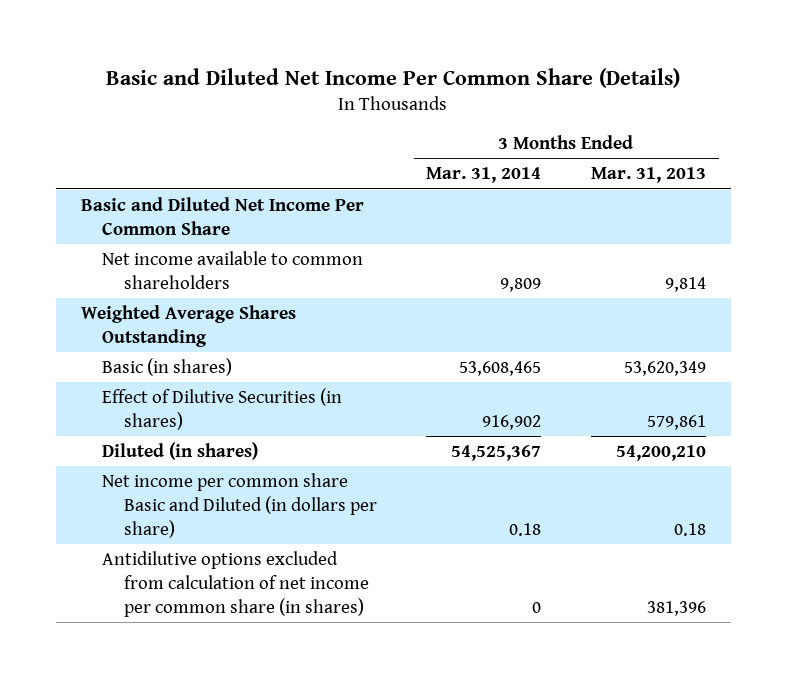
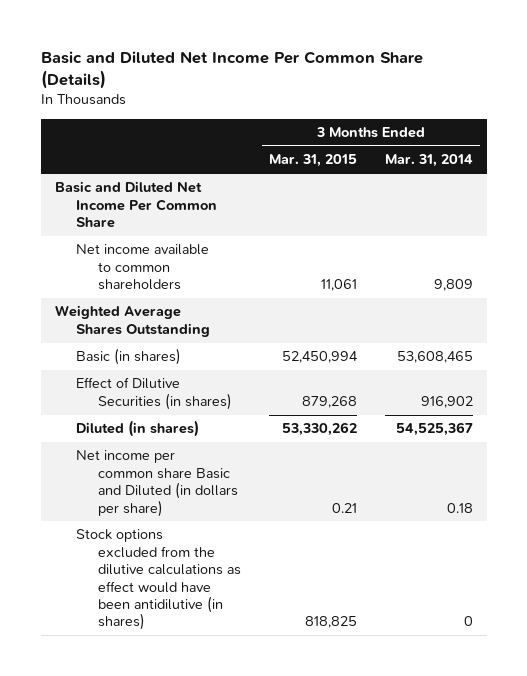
- | 3 Months Ended Mar. 31, 2014 | 3 Months Ended Mar. 31, 2013
+ | 3 Months Ended Mar. 31, 2015 | 3 Months Ended Mar. 31, 2014
- Antidilutive options excluded from calculation of net income per common share (in shares) | 0 | 381,396
+ Stock options excluded from the dilutive calculations as effect would have been antidilutive (in shares) | 818,825 | 0

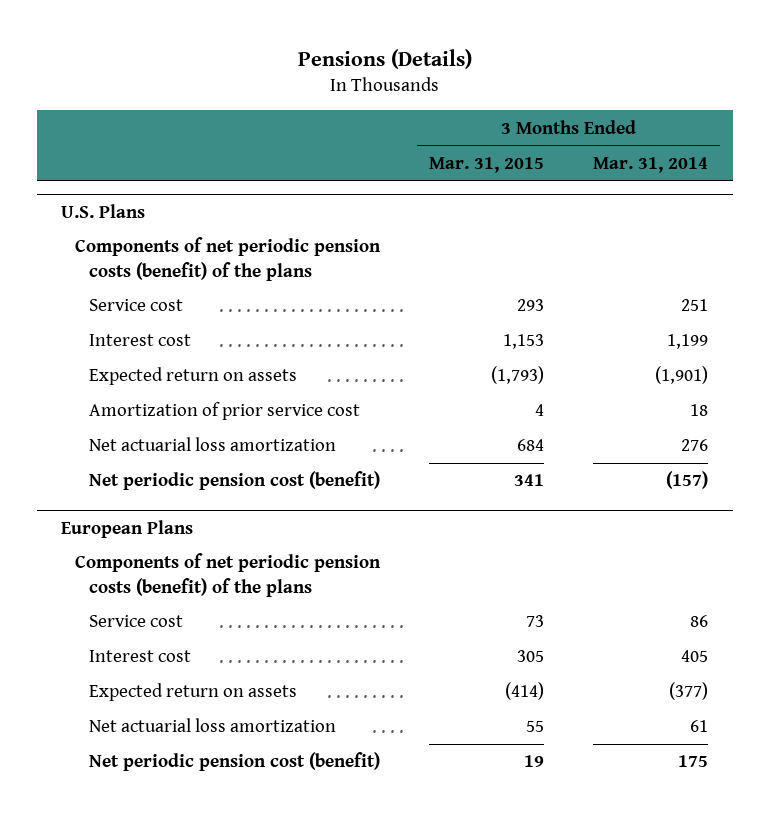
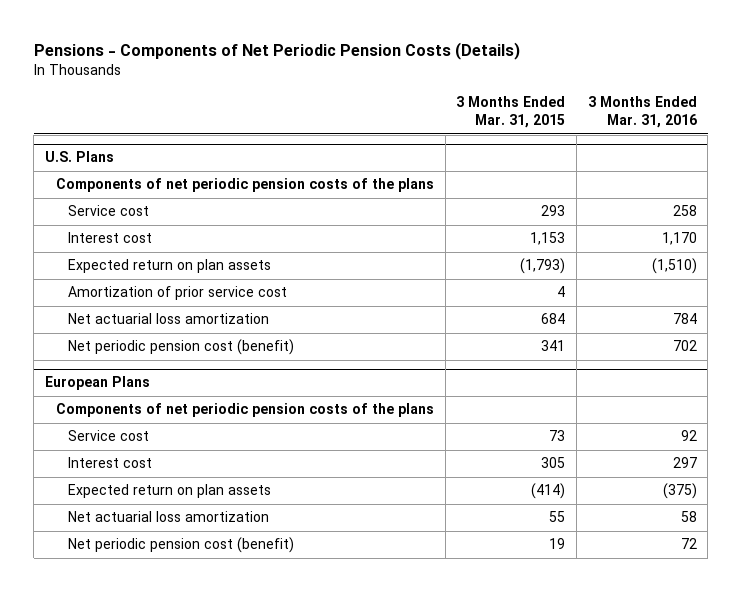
- Pensions (Details)
+ Pensions - Components of Net Periodic Pension Costs (Details)
- | 3 Months Ended Mar. 31, 2015 | 3 Months Ended Mar. 31, 2014
+ | 3 Months Ended Mar. 31, 2015 | 3 Months Ended Mar. 31, 2016
@ U.S. Plans
- Components of net periodic pension costs (benefit) of the plans
+ Components of net periodic pension costs of the plans
- Expected return on assets | (1,793) | (1,901)
+ Expected return on plan assets | (1,793) | (1,510)
@ European Plans
- Components of net periodic pension costs (benefit) of the plans
+ Components of net periodic pension costs of the plans
- Expected return on assets | (414) | (377)
+ Expected return on plan assets | (414) | (375)

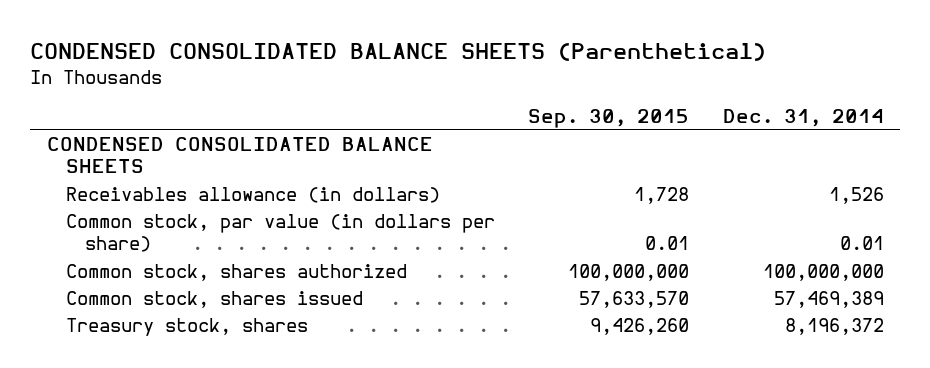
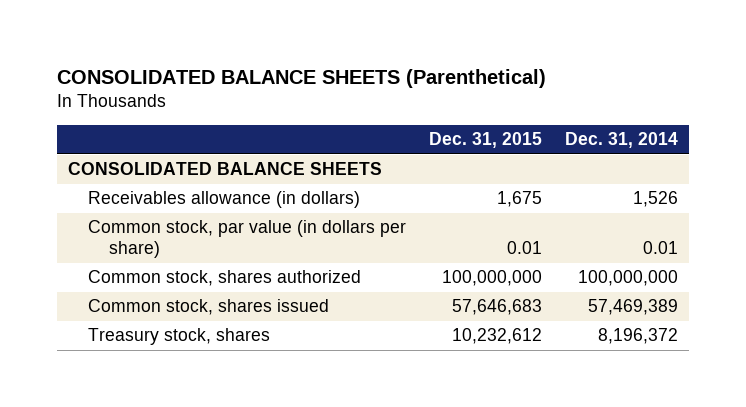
- CONDENSED CONSOLIDATED BALANCE SHEETS (Parenthetical)
+ CONSOLIDATED BALANCE SHEETS (Parenthetical)
- | Sep. 30, 2015 | Dec. 31, 2014
+ | Dec. 31, 2015 | Dec. 31, 2014
- CONDENSED CONSOLIDATED BALANCE SHEETS
+ CONSOLIDATED BALANCE SHEETS

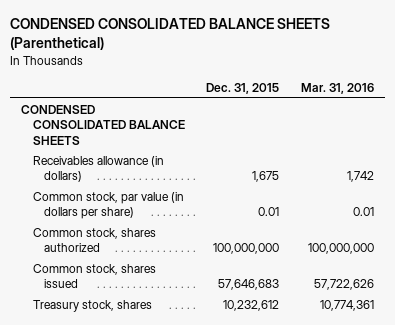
- CONSOLIDATED BALANCE SHEETS (Parenthetical)
+ CONDENSED CONSOLIDATED BALANCE SHEETS (Parenthetical)
- | Dec. 31, 2015 | Dec. 31, 2014
+ | Dec. 31, 2015 | Mar. 31, 2016
- CONSOLIDATED BALANCE SHEETS
+ CONDENSED CONSOLIDATED BALANCE SHEETS

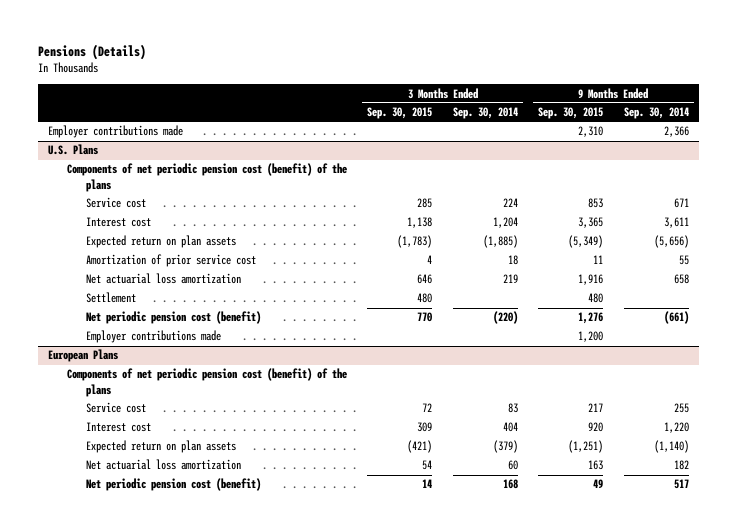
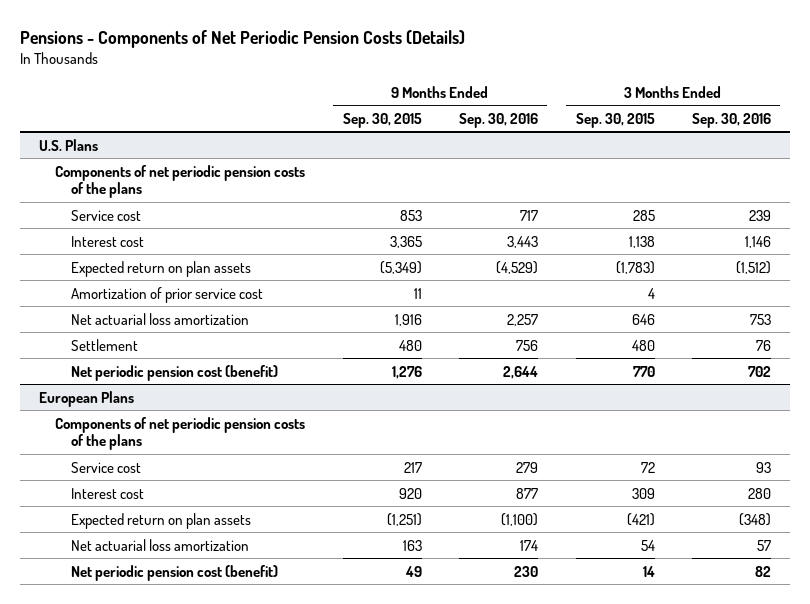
- Pensions (Details)
+ Pensions - Components of Net Periodic Pension Costs (Details)
- | 3 Months Ended Sep. 30, 2015 | 3 Months Ended Sep. 30, 2014 | 9 Months Ended Sep. 30, 2015 | 9 Months Ended Sep. 30, 2014
+ | 9 Months Ended Sep. 30, 2015 | 9 Months Ended Sep. 30, 2016 | 3 Months Ended Sep. 30, 2015 | 3 Months Ended Sep. 30, 2016
- Employer contributions made | | | 2,310 | 2,366
@ U.S. Plans
- Components of net periodic pension cost (benefit) of the plans
+ Components of net periodic pension costs of the plans
- Employer contributions made | | | 1,200 |
@ European Plans
- Components of net periodic pension cost (benefit) of the plans
+ Components of net periodic pension costs of the plans

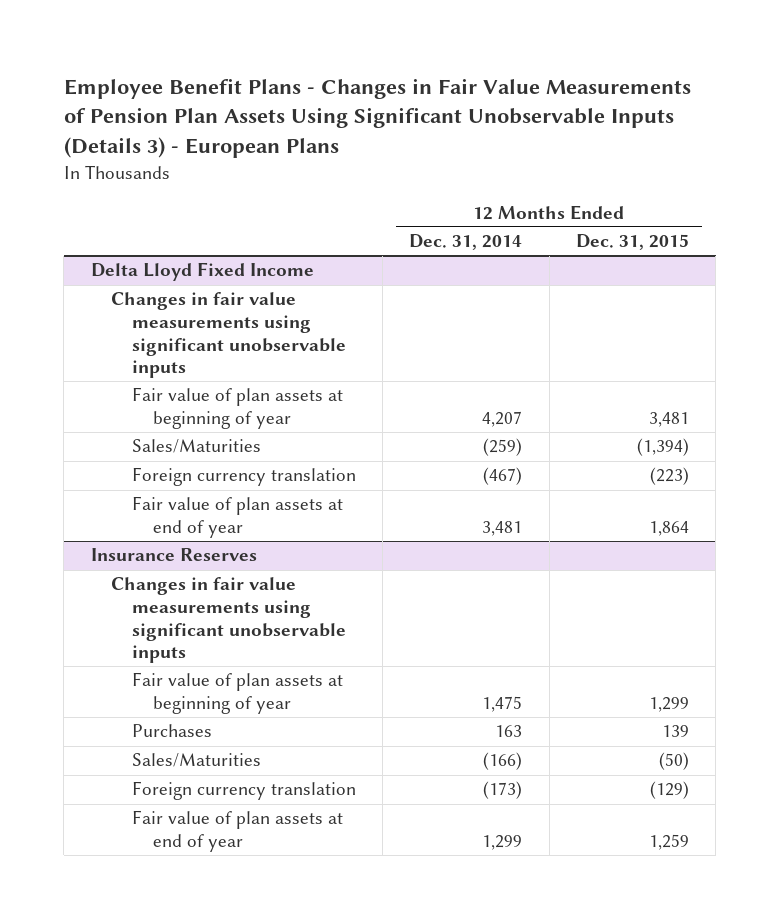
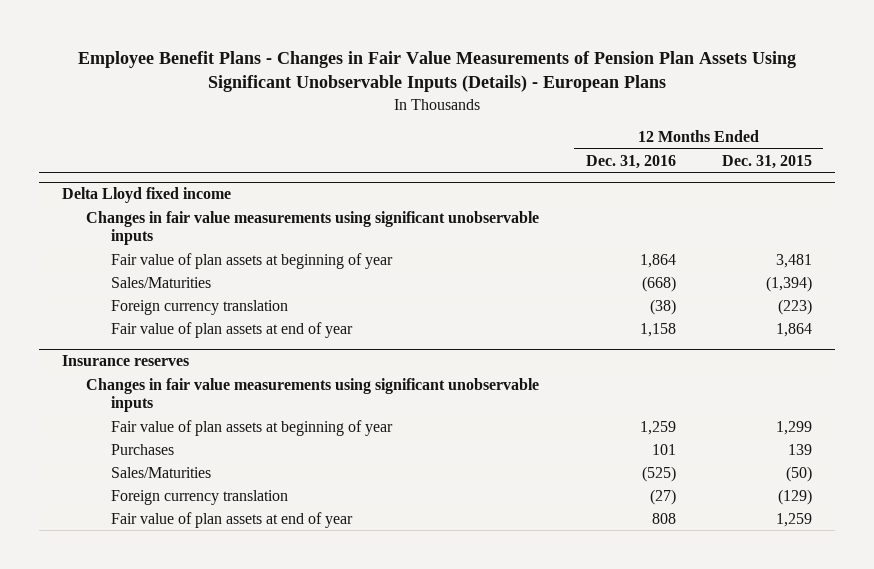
- Employee Benefit Plans - Changes in Fair Value Measurements of Pension Plan Assets Using Significant Unobservable Inputs (Details 3) - European Plans
+ Employee Benefit Plans - Changes in Fair Value Measurements of Pension Plan Assets Using Significant Unobservable Inputs (Details) - European Plans
- | 12 Months Ended Dec. 31, 2014 | 12 Months Ended Dec. 31, 2015
+ | 12 Months Ended Dec. 31, 2016 | 12 Months Ended Dec. 31, 2015
- Delta Lloyd Fixed Income
+ Delta Lloyd fixed income
- Insurance Reserves
+ Insurance reserves

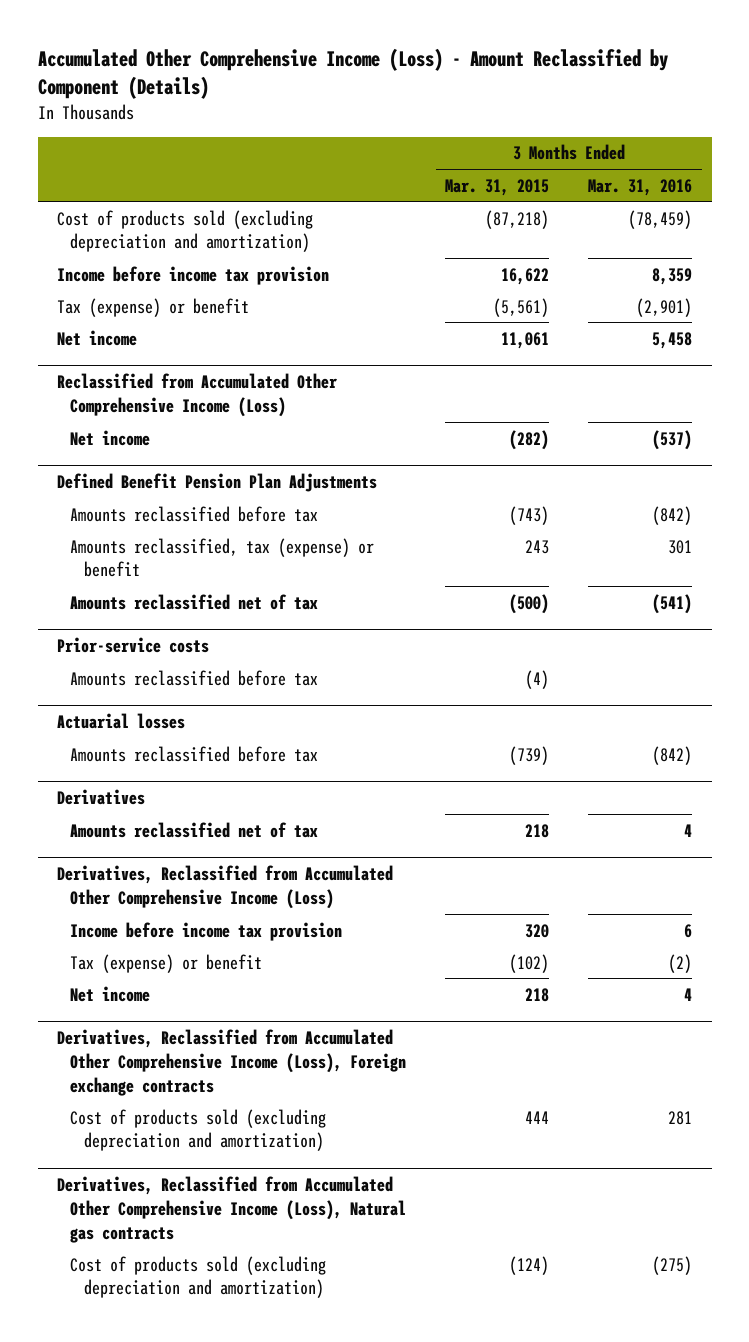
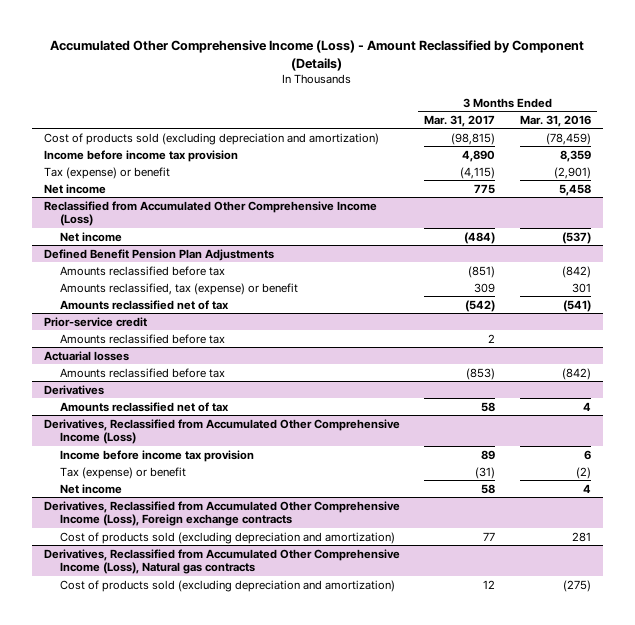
- | 3 Months Ended Mar. 31, 2015 | 3 Months Ended Mar. 31, 2016
+ | 3 Months Ended Mar. 31, 2017 | 3 Months Ended Mar. 31, 2016
- Prior-service costs
+ Prior-service credit

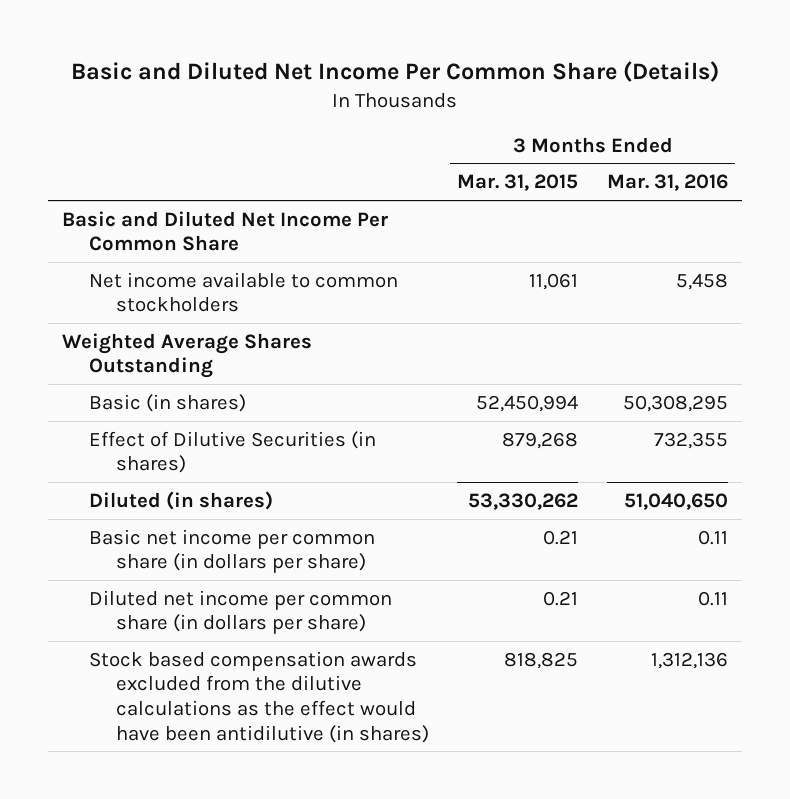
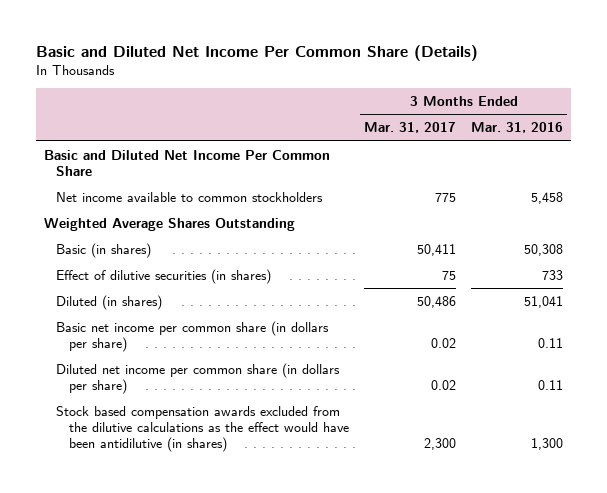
- | 3 Months Ended Mar. 31, 2015 | 3 Months Ended Mar. 31, 2016
+ | 3 Months Ended Mar. 31, 2017 | 3 Months Ended Mar. 31, 2016
- Basic (in shares) | 52,450,994 | 50,308,295
- Effect of Dilutive Securities (in shares) | 879,268 | 732,355
- Diluted (in shares) | 53,330,262 | 51,040,650
+ Basic (in shares) | 50,411 | 50,308
+ Effect of dilutive securities (in shares) | 75 | 733
+ Diluted (in shares) | 50,486 | 51,041
- Stock based compensation awards excluded from the dilutive calculations as the effect would have been antidilutive (in shares) | 818,825 | 1,312,136
+ Stock based compensation awards excluded from the dilutive calculations as the effect would have been antidilutive (in shares) | 2,300 | 1,300

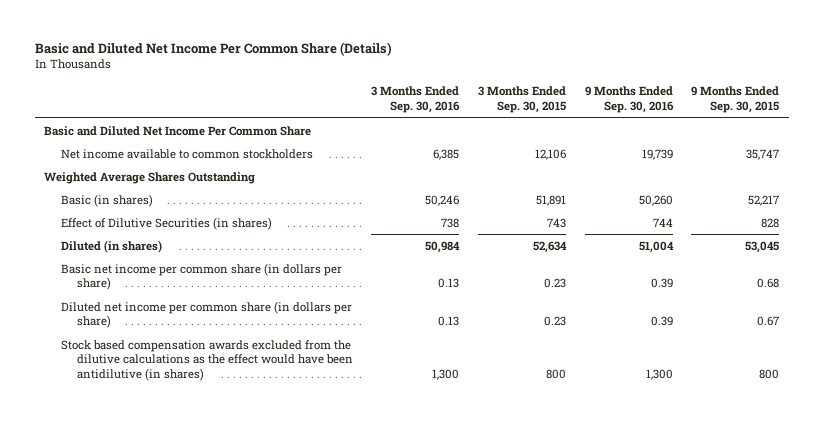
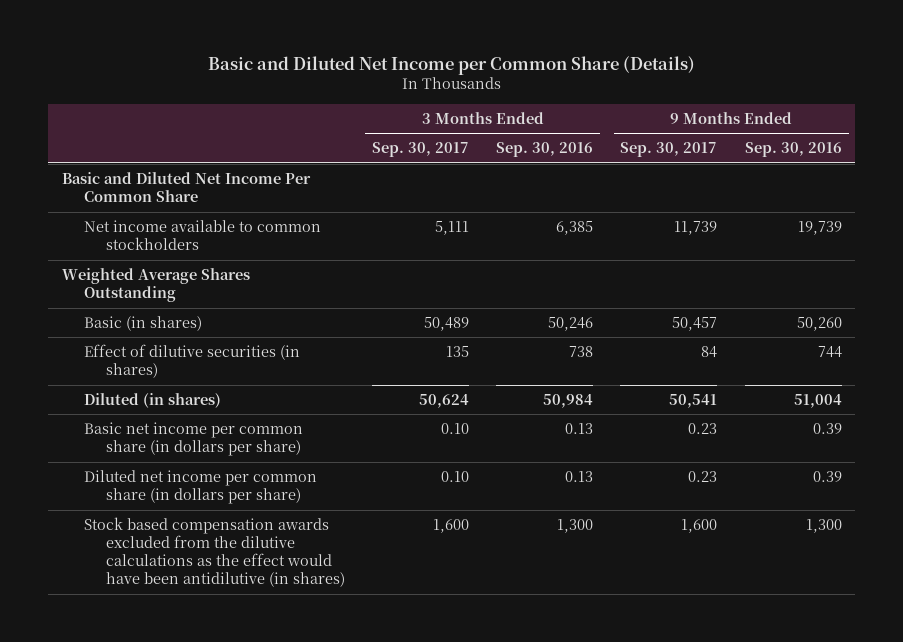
- Basic and Diluted Net Income Per Common Share (Details)
+ Basic and Diluted Net Income per Common Share (Details)
- | 3 Months Ended Sep. 30, 2016 | 3 Months Ended Sep. 30, 2015 | 9 Months Ended Sep. 30, 2016 | 9 Months Ended Sep. 30, 2015
+ | 3 Months Ended Sep. 30, 2017 | 3 Months Ended Sep. 30, 2016 | 9 Months Ended Sep. 30, 2017 | 9 Months Ended Sep. 30, 2016
- Effect of Dilutive Securities (in shares) | 738 | 743 | 744 | 828
+ Effect of dilutive securities (in shares) | 135 | 738 | 84 | 744

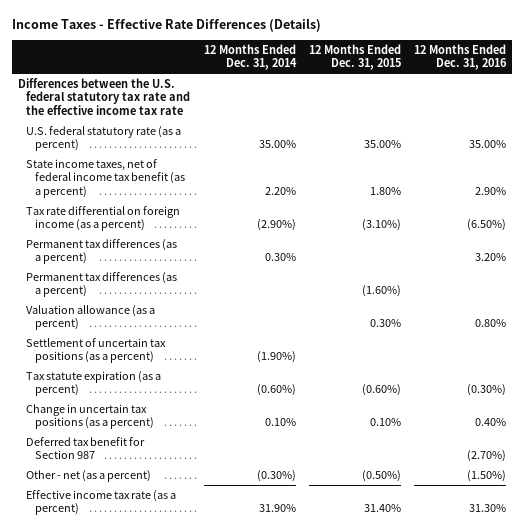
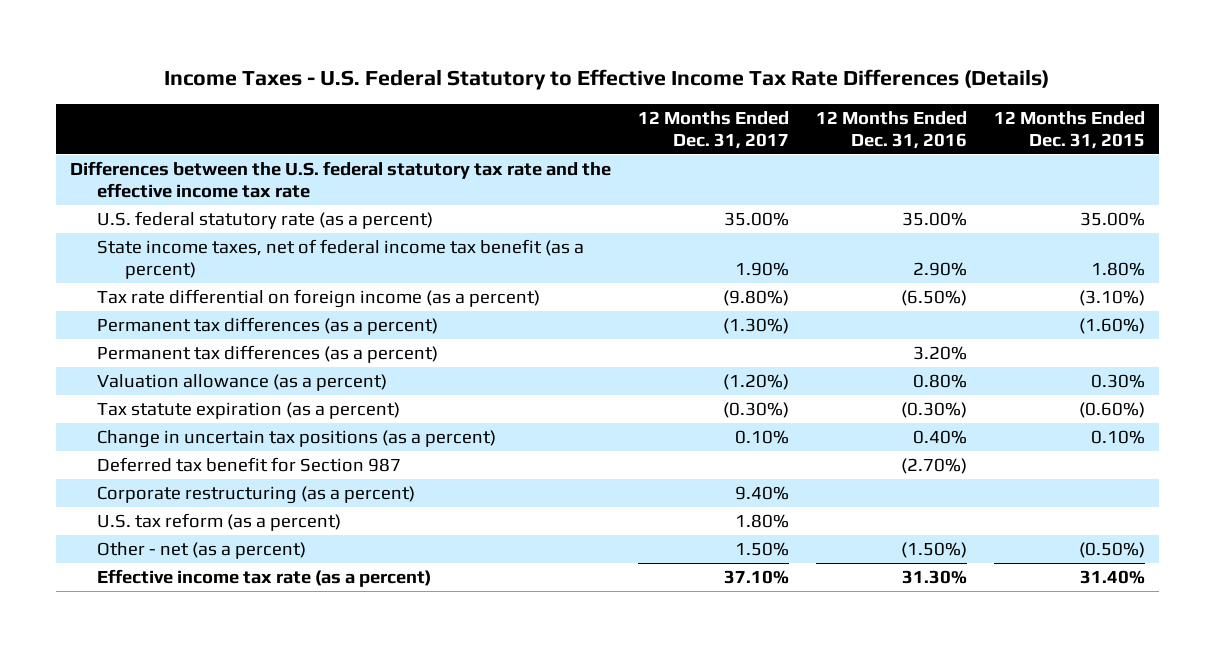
- Income Taxes - Effective Rate Differences (Details)
+ Income Taxes - U.S. Federal Statutory to Effective Income Tax Rate Differences (Details)
- | 12 Months Ended Dec. 31, 2014 | 12 Months Ended Dec. 31, 2015 | 12 Months Ended Dec. 31, 2016
+ | 12 Months Ended Dec. 31, 2017 | 12 Months Ended Dec. 31, 2016 | 12 Months Ended Dec. 31, 2015
moved down: Permanent tax differences (as a percent) | | 3.20% |
- Settlement of uncertain tax positions (as a percent) | (1.90%) | |
+ Corporate restructuring (as a percent) | 9.40% | |
+ U.S. tax reform (as a percent) | 1.80% | |

